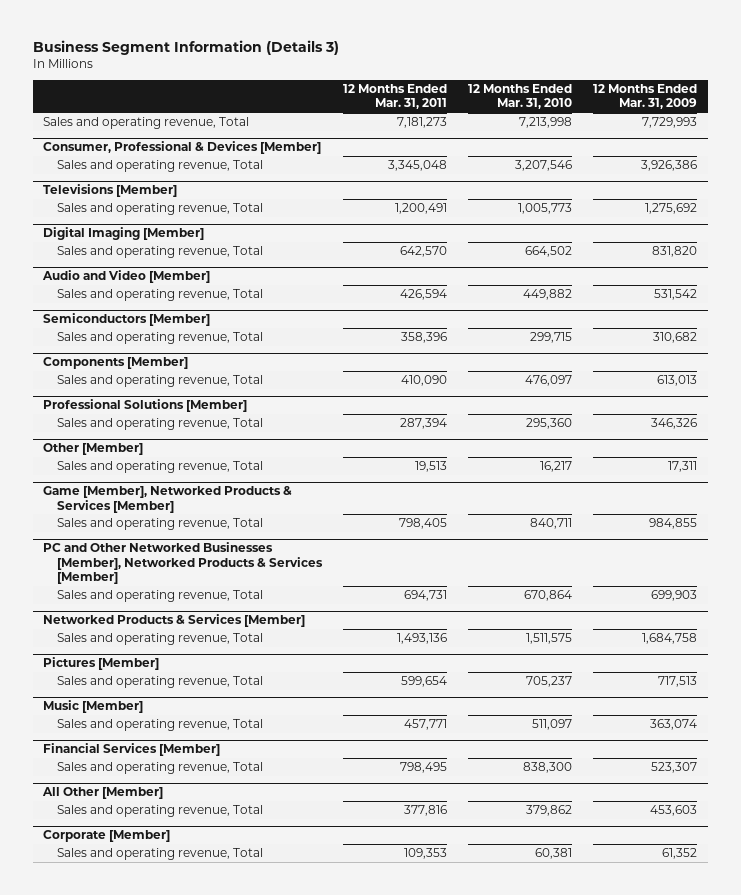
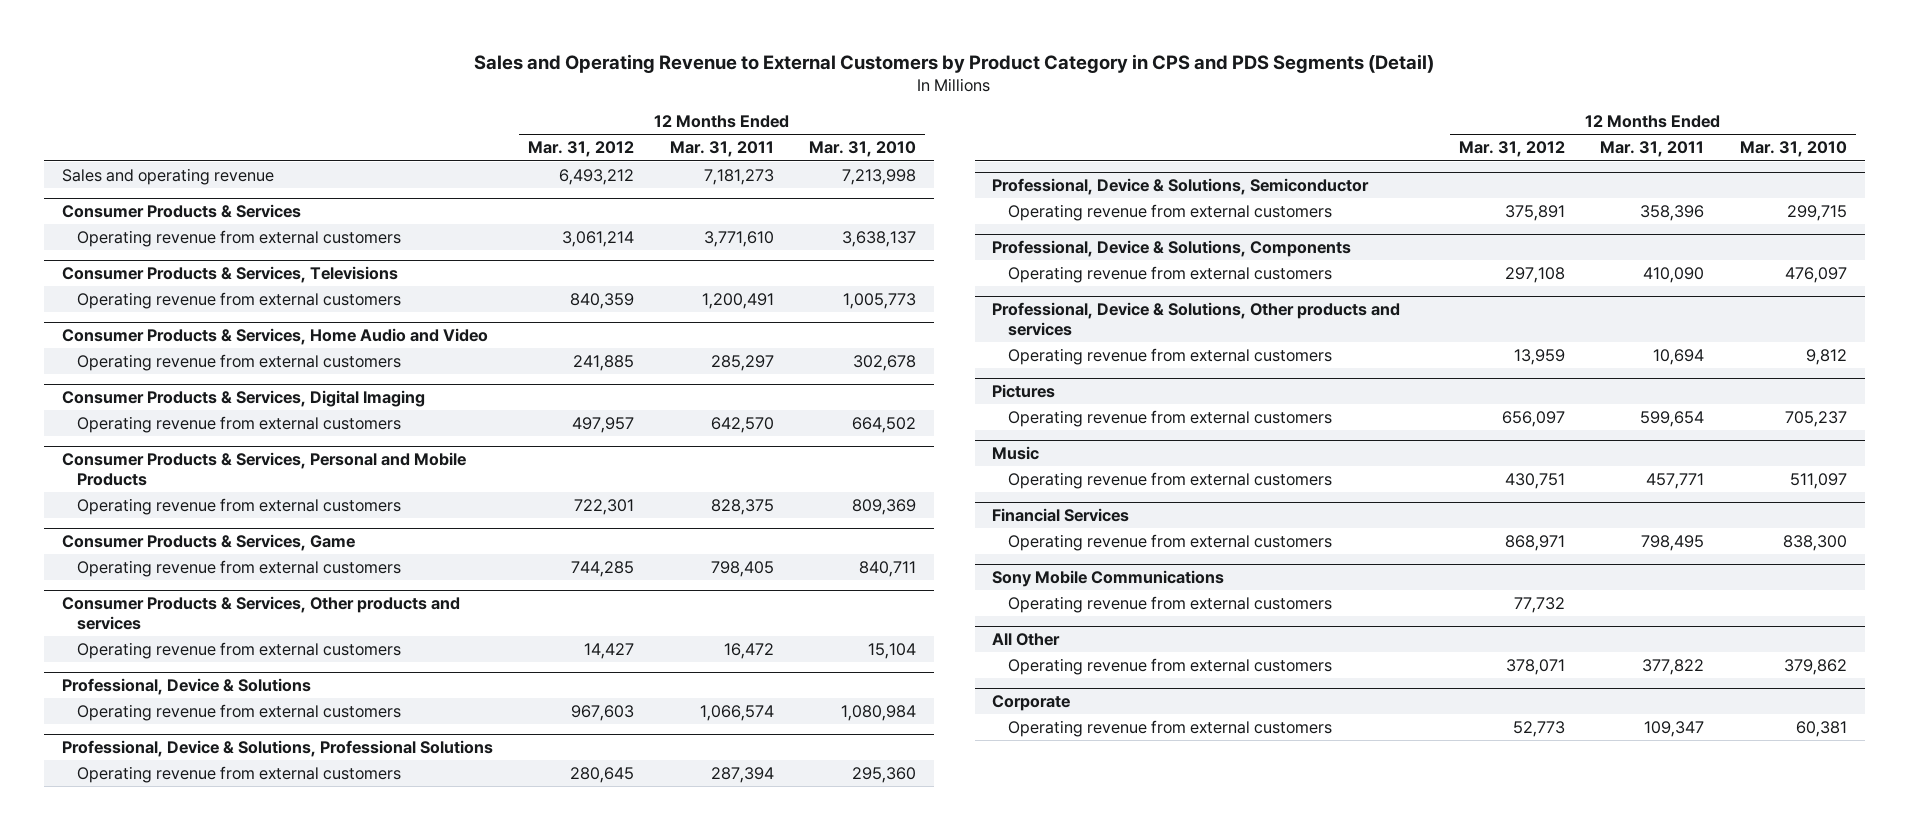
- Business Segment Information (Details 3)
+ Sales and Operating Revenue to External Customers by Product Category in CPS and PDS Segments (Detail)
- | 12 Months Ended Mar. 31, 2011 | 12 Months Ended Mar. 31, 2010 | 12 Months Ended Mar. 31, 2009
+ | 12 Months Ended Mar. 31, 2012 | 12 Months Ended Mar. 31, 2011 | 12 Months Ended Mar. 31, 2010
- Sales and operating revenue, Total | 7,181,273 | 7,213,998 | 7,729,993
- Consumer, Professional & Devices [Member]
- Sales and operating revenue, Total | 3,345,048 | 3,207,546 | 3,926,386
- Televisions [Member]
- Sales and operating revenue, Total | 1,200,491 | 1,005,773 | 1,275,692
- Digital Imaging [Member]
- Sales and operating revenue, Total | 642,570 | 664,502 | 831,820
- Audio and Video [Member]
- Sales and operating revenue, Total | 426,594 | 449,882 | 531,542
- Semiconductors [Member]
- Sales and operating revenue, Total | 358,396 | 299,715 | 310,682
- Components [Member]
- Sales and operating revenue, Total | 410,090 | 476,097 | 613,013
- Professional Solutions [Member]
- Sales and operating revenue, Total | 287,394 | 295,360 | 346,326
- Other [Member]
- Sales and operating revenue, Total | 19,513 | 16,217 | 17,311
- Game [Member], Networked Products & Services [Member]
- Sales and operating revenue, Total | 798,405 | 840,711 | 984,855
- PC and Other Networked Businesses [Member], Networked Products & Services [Member]
- Sales and operating revenue, Total | 694,731 | 670,864 | 699,903
- Networked Products & Services [Member]
- Sales and operating revenue, Total | 1,493,136 | 1,511,575 | 1,684,758
- Pictures [Member]
- Sales and operating revenue, Total | 599,654 | 705,237 | 717,513
- Music [Member]
- Sales and operating revenue, Total | 457,771 | 511,097 | 363,074
- Financial Services [Member]
- Sales and operating revenue, Total | 798,495 | 838,300 | 523,307
- All Other [Member]
- Sales and operating revenue, Total | 377,816 | 379,862 | 453,603
- Corporate [Member]
- Sales and operating revenue, Total | 109,353 | 60,381 | 61,352
+ Sales and operating revenue | 6,493,212 | 7,181,273 | 7,213,998
+ Consumer Products & Services
+ Operating revenue from external customers | 3,061,214 | 3,771,610 | 3,638,137
+ Consumer Products & Services, Televisions
+ Operating revenue from external customers | 840,359 | 1,200,491 | 1,005,773
+ Consumer Products & Services, Home Audio and Video
+ Operating revenue from external customers | 241,885 | 285,297 | 302,678
+ Consumer Products & Services, Digital Imaging
+ Operating revenue from external customers | 497,957 | 642,570 | 664,502
+ Consumer Products & Services, Personal and Mobile Products
+ Operating revenue from external customers | 722,301 | 828,375 | 809,369
+ Consumer Products & Services, Game
+ Operating revenue from external customers | 744,285 | 798,405 | 840,711
+ Consumer Products & Services, Other products and services
+ Operating revenue from external customers | 14,427 | 16,472 | 15,104
+ Professional, Device & Solutions
+ Operating revenue from external customers | 967,603 | 1,066,574 | 1,080,984
+ Professional, Device & Solutions, Professional Solutions
+ Operating revenue from external customers | 280,645 | 287,394 | 295,360
+ Professional, Device & Solutions, Semiconductor
+ Operating revenue from external customers | 375,891 | 358,396 | 299,715
+ Professional, Device & Solutions, Components
+ Operating revenue from external customers | 297,108 | 410,090 | 476,097
+ Professional, Device & Solutions, Other products and services
+ Operating revenue from external customers | 13,959 | 10,694 | 9,812
+ Pictures
+ Operating revenue from external customers | 656,097 | 599,654 | 705,237
+ Music
+ Operating revenue from external customers | 430,751 | 457,771 | 511,097
+ Financial Services
+ Operating revenue from external customers | 868,971 | 798,495 | 838,300
+ Sony Mobile Communications
+ Operating revenue from external customers | 77,732 | |
+ All Other
+ Operating revenue from external customers | 378,071 | 377,822 | 379,862
+ Corporate
+ Operating revenue from external customers | 52,773 | 109,347 | 60,381

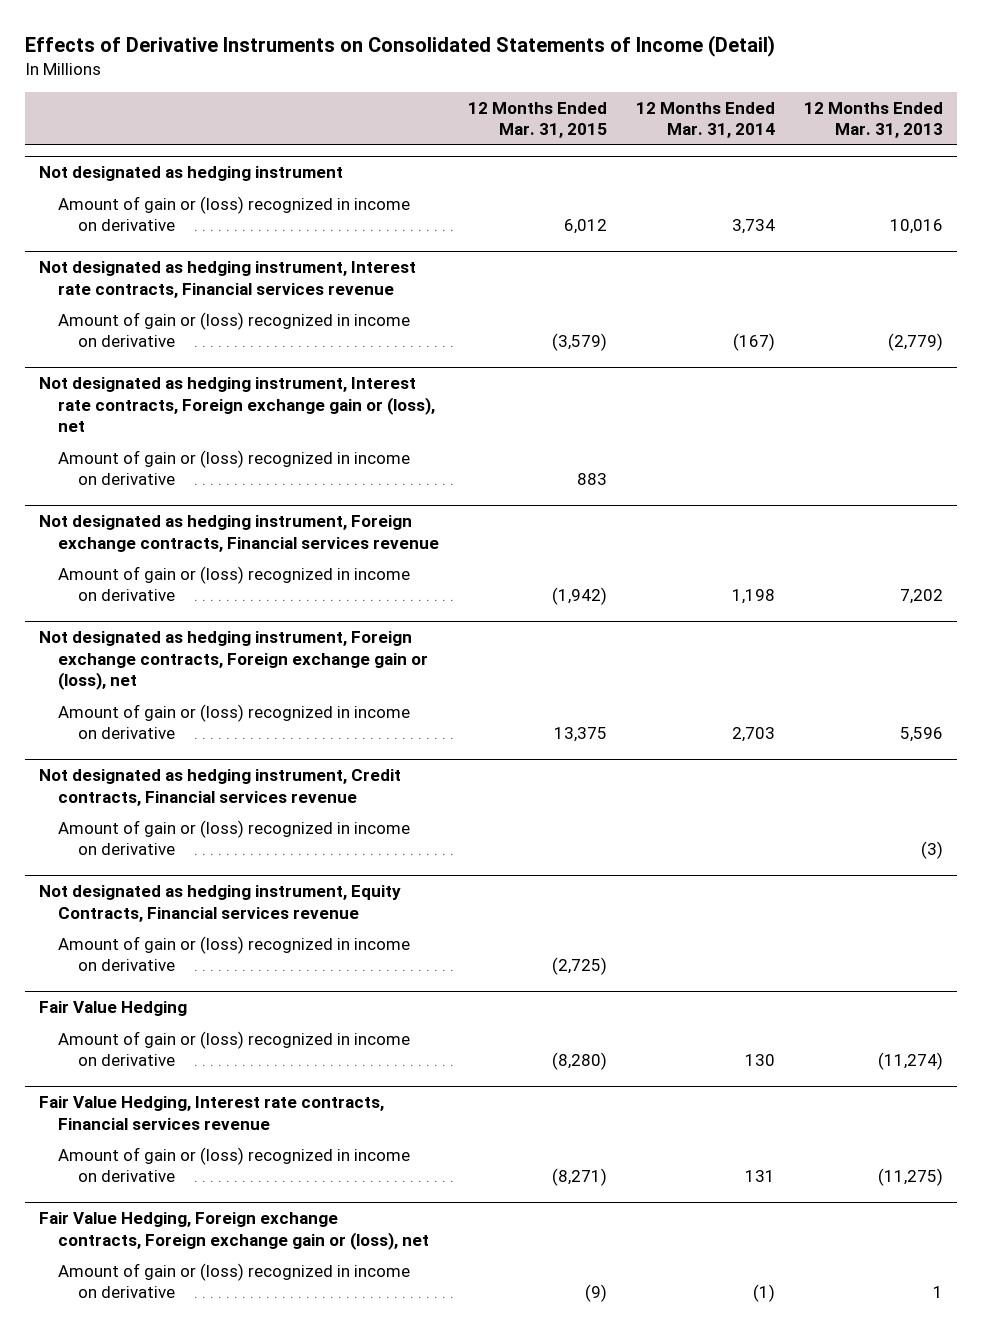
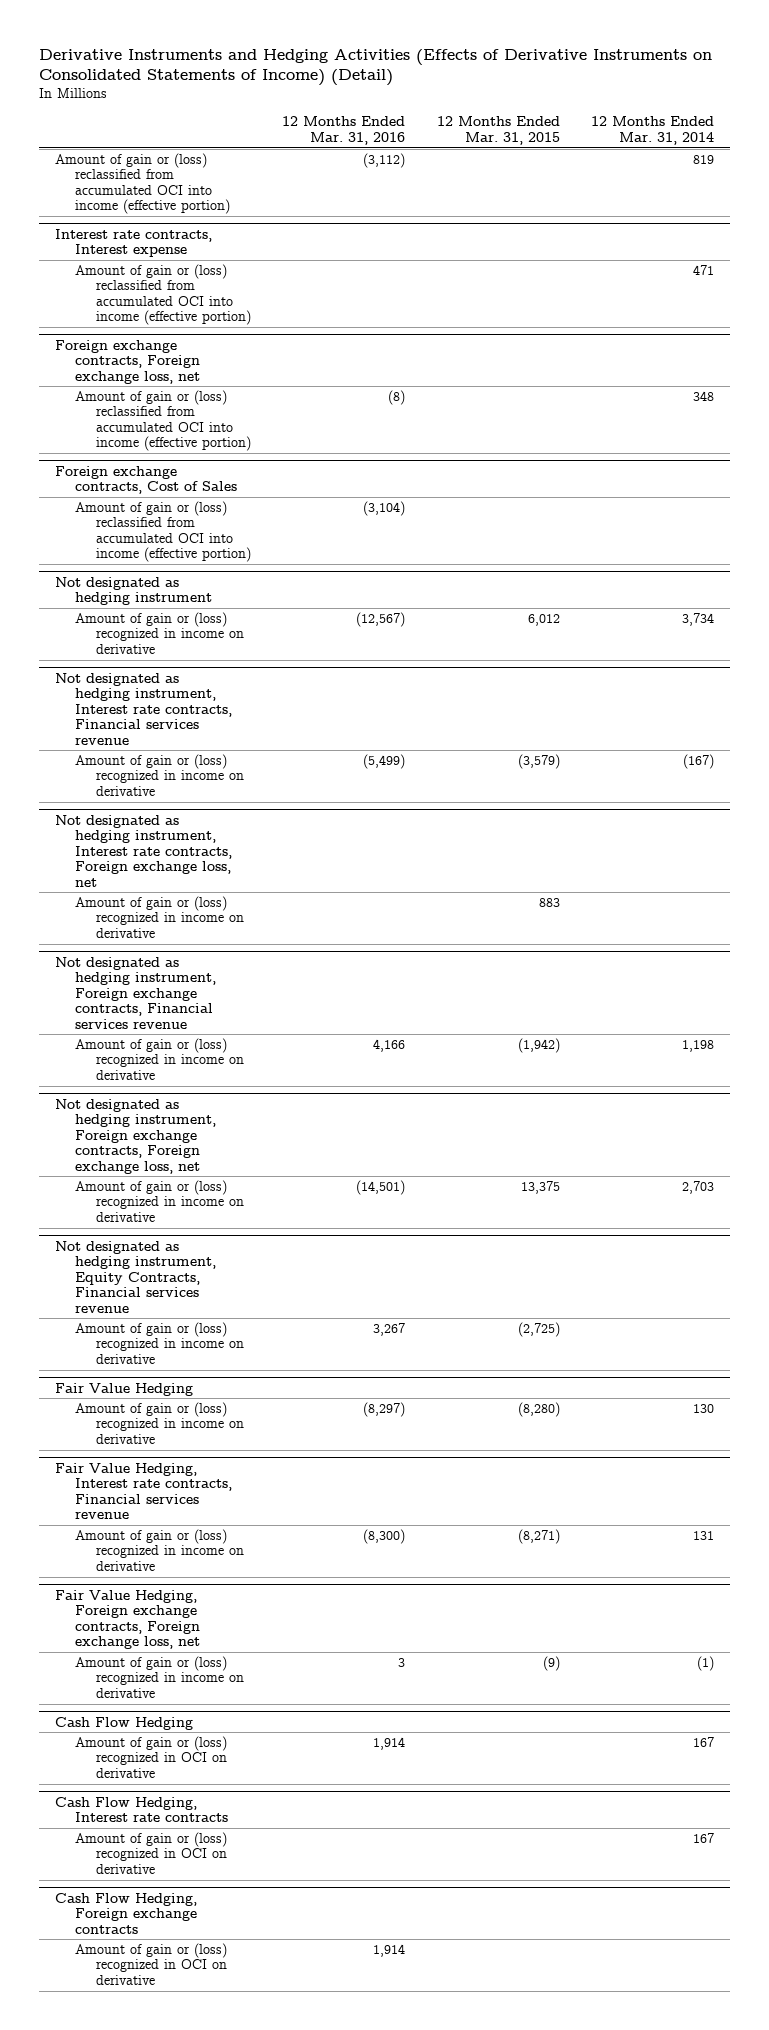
- Effects of Derivative Instruments on Consolidated Statements of Income (Detail)
+ Derivative Instruments and Hedging Activities (Effects of Derivative Instruments on Consolidated Statements of Income) (Detail)
- | 12 Months Ended Mar. 31, 2015 | 12 Months Ended Mar. 31, 2014 | 12 Months Ended Mar. 31, 2013
+ | 12 Months Ended Mar. 31, 2016 | 12 Months Ended Mar. 31, 2015 | 12 Months Ended Mar. 31, 2014
+ Amount of gain or (loss) reclassified from accumulated OCI into income (effective portion) | (3,112) | | 819
+ Interest rate contracts, Interest expense
+ Amount of gain or (loss) reclassified from accumulated OCI into income (effective portion) | | | 471
+ Foreign exchange contracts, Foreign exchange loss, net
+ Amount of gain or (loss) reclassified from accumulated OCI into income (effective portion) | (8) | | 348
+ Foreign exchange contracts, Cost of Sales
+ Amount of gain or (loss) reclassified from accumulated OCI into income (effective portion) | (3,104) | |
- Not designated as hedging instrument, Interest rate contracts, Foreign exchange gain or (loss), net
+ Not designated as hedging instrument, Interest rate contracts, Foreign exchange loss, net
- Not designated as hedging instrument, Foreign exchange contracts, Foreign exchange gain or (loss), net
+ Not designated as hedging instrument, Foreign exchange contracts, Foreign exchange loss, net
- Not designated as hedging instrument, Credit contracts, Financial services revenue
- Amount of gain or (loss) recognized in income on derivative | | | (3)
- Fair Value Hedging, Foreign exchange contracts, Foreign exchange gain or (loss), net
+ Fair Value Hedging, Foreign exchange contracts, Foreign exchange loss, net
+ Cash Flow Hedging
+ Amount of gain or (loss) recognized in OCI on derivative | 1,914 | | 167
+ Cash Flow Hedging, Interest rate contracts
+ Amount of gain or (loss) recognized in OCI on derivative | | | 167
+ Cash Flow Hedging, Foreign exchange contracts
+ Amount of gain or (loss) recognized in OCI on derivative | 1,914 | |

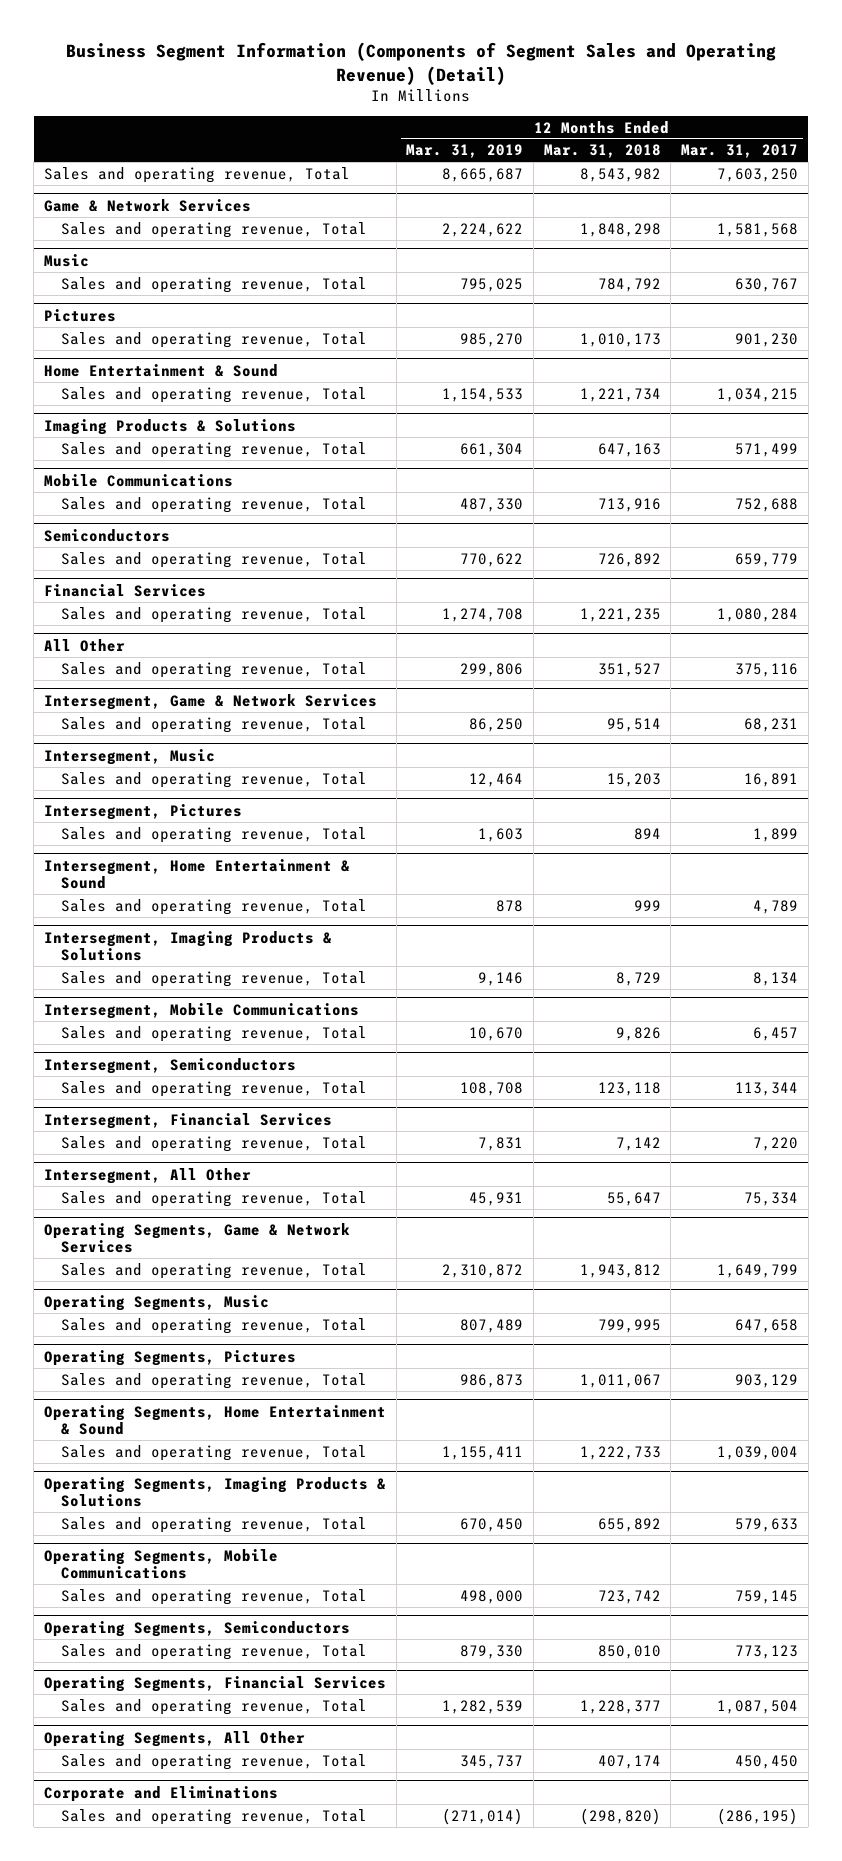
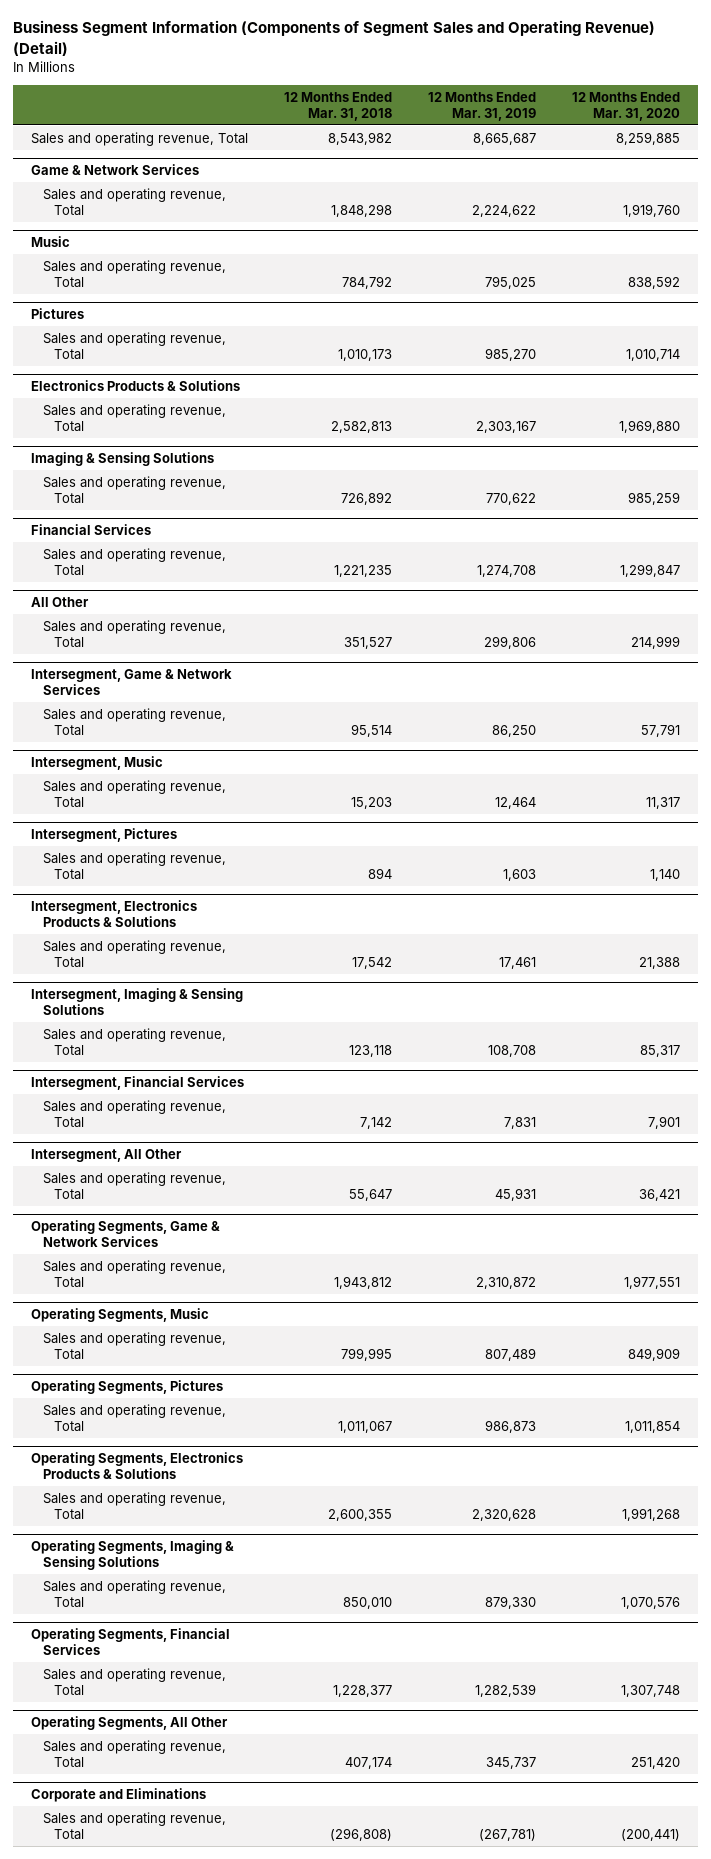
- | 12 Months Ended Mar. 31, 2019 | 12 Months Ended Mar. 31, 2018 | 12 Months Ended Mar. 31, 2017
+ | 12 Months Ended Mar. 31, 2018 | 12 Months Ended Mar. 31, 2019 | 12 Months Ended Mar. 31, 2020
- Home Entertainment & Sound
- Sales and operating revenue, Total | 1,154,533 | 1,221,734 | 1,034,215
- Imaging Products & Solutions
- Sales and operating revenue, Total | 661,304 | 647,163 | 571,499
- Mobile Communications
- Sales and operating revenue, Total | 487,330 | 713,916 | 752,688
- Semiconductors
+ Electronics Products & Solutions
+ Sales and operating revenue, Total | 2,582,813 | 2,303,167 | 1,969,880
+ Imaging & Sensing Solutions
- Intersegment, Home Entertainment & Sound
- Sales and operating revenue, Total | 878 | 999 | 4,789
- Intersegment, Imaging Products & Solutions
- Sales and operating revenue, Total | 9,146 | 8,729 | 8,134
- Intersegment, Mobile Communications
- Sales and operating revenue, Total | 10,670 | 9,826 | 6,457
- Intersegment, Semiconductors
+ Intersegment, Electronics Products & Solutions
+ Sales and operating revenue, Total | 17,542 | 17,461 | 21,388
+ Intersegment, Imaging & Sensing Solutions
- Operating Segments, Home Entertainment & Sound
- Sales and operating revenue, Total | 1,155,411 | 1,222,733 | 1,039,004
- Operating Segments, Imaging Products & Solutions
- Sales and operating revenue, Total | 670,450 | 655,892 | 579,633
- Operating Segments, Mobile Communications
- Sales and operating revenue, Total | 498,000 | 723,742 | 759,145
- Operating Segments, Semiconductors
+ Operating Segments, Electronics Products & Solutions
+ Sales and operating revenue, Total | 2,600,355 | 2,320,628 | 1,991,268
+ Operating Segments, Imaging & Sensing Solutions
@ Corporate and Eliminations
- Sales and operating revenue, Total | (271,014) | (298,820) | (286,195)
+ Sales and operating revenue, Total | (296,808) | (267,781) | (200,441)

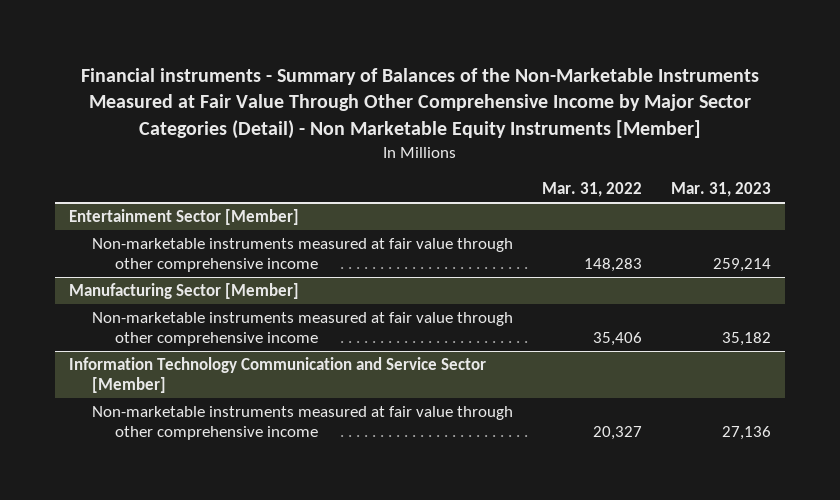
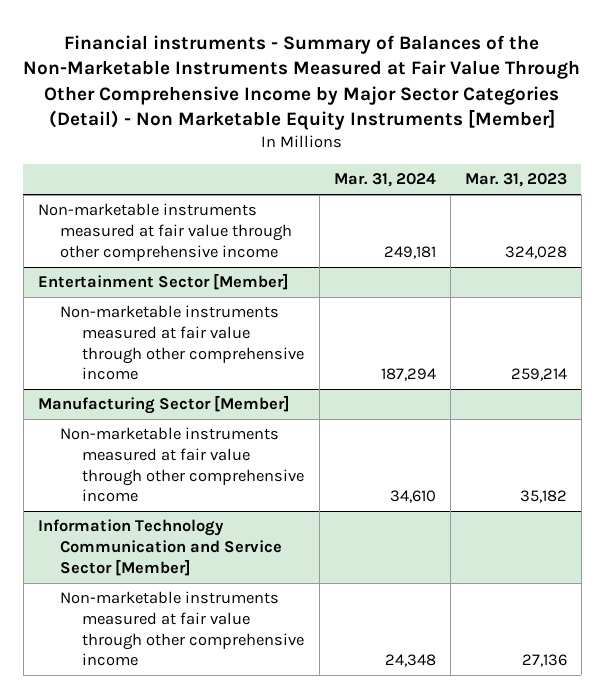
- | Mar. 31, 2022 | Mar. 31, 2023
+ | Mar. 31, 2024 | Mar. 31, 2023
+ Non-marketable instruments measured at fair value through other comprehensive income | 249,181 | 324,028

